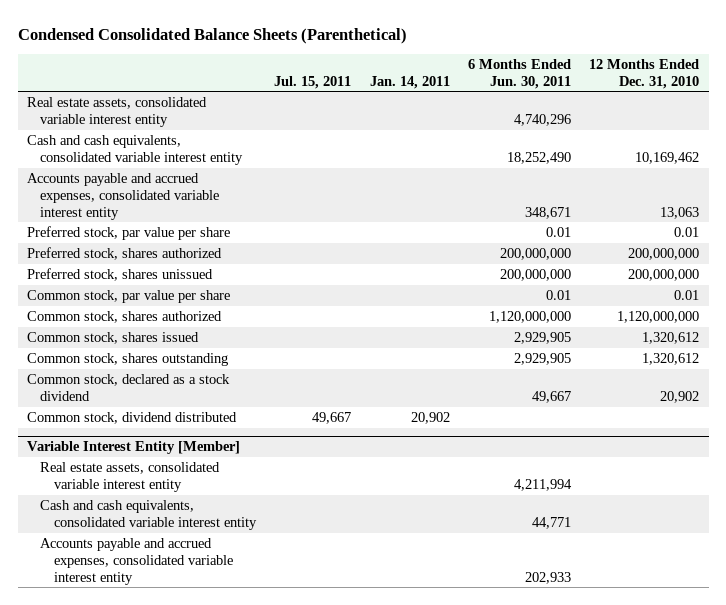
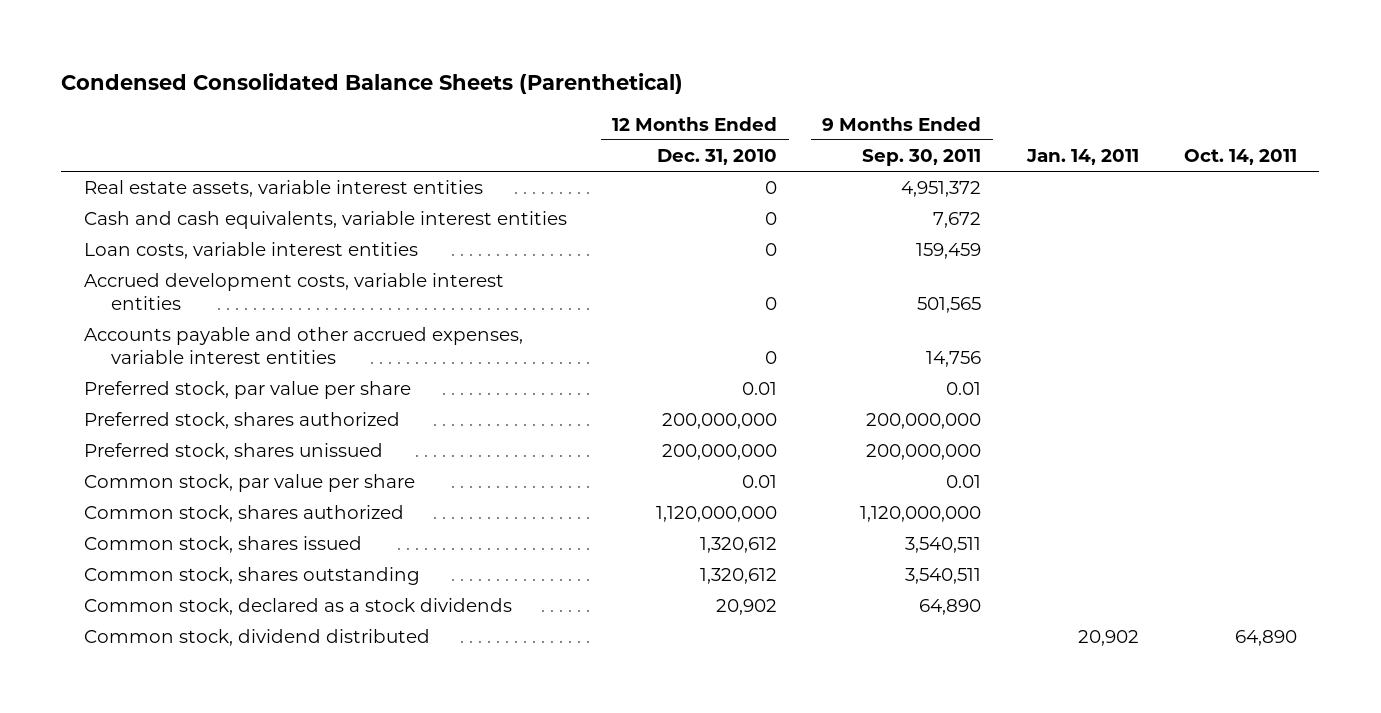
- | Jul. 15, 2011 | Jan. 14, 2011 | 6 Months Ended Jun. 30, 2011 | 12 Months Ended Dec. 31, 2010
+ | 12 Months Ended Dec. 31, 2010 | 9 Months Ended Sep. 30, 2011 | Jan. 14, 2011 | Oct. 14, 2011
- Real estate assets, consolidated variable interest entity | | | 4,740,296 |
- Cash and cash equivalents, consolidated variable interest entity | | | 18,252,490 | 10,169,462
- Accounts payable and accrued expenses, consolidated variable interest entity | | | 348,671 | 13,063
+ Real estate assets, variable interest entities | 0 | 4,951,372 | |
+ Cash and cash equivalents, variable interest entities | 0 | 7,672 | |
+ Loan costs, variable interest entities | 0 | 159,459 | |
+ Accrued development costs, variable interest entities | 0 | 501,565 | |
+ Accounts payable and other accrued expenses, variable interest entities | 0 | 14,756 | |
- Common stock, declared as a stock dividend | | | 49,667 | 20,902
+ Common stock, declared as a stock dividends | 20,902 | 64,890 | |
- Variable Interest Entity [Member]
- Real estate assets, consolidated variable interest entity | | | 4,211,994 |
- Cash and cash equivalents, consolidated variable interest entity | | | 44,771 |
- Accounts payable and accrued expenses, consolidated variable interest entity | | | 202,933 |

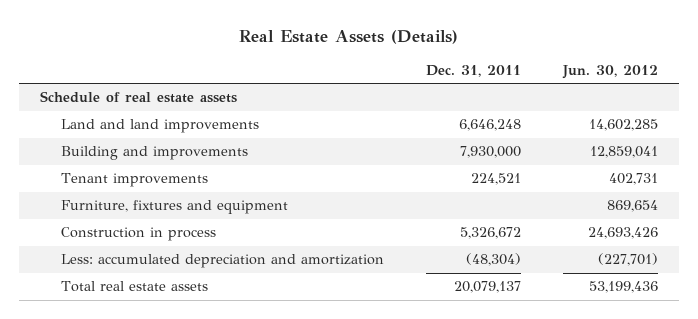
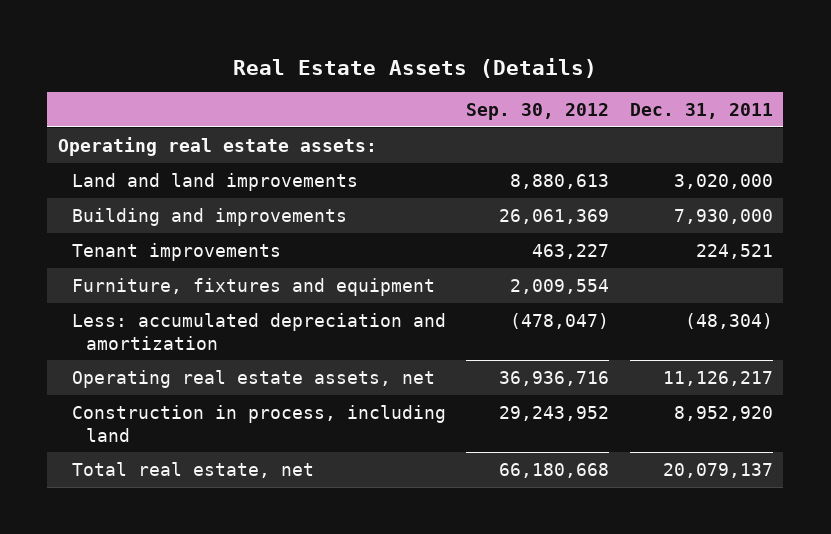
- | Dec. 31, 2011 | Jun. 30, 2012
+ | Sep. 30, 2012 | Dec. 31, 2011
- Schedule of real estate assets
- Land and land improvements | 6,646,248 | 14,602,285
+ Operating real estate assets:
+ Land and land improvements | 8,880,613 | 3,020,000
- Construction in process | 5,326,672 | 24,693,426
- Total real estate assets | 20,079,137 | 53,199,436
+ Operating real estate assets, net | 36,936,716 | 11,126,217
+ Construction in process, including land | 29,243,952 | 8,952,920
+ Total real estate, net | 66,180,668 | 20,079,137

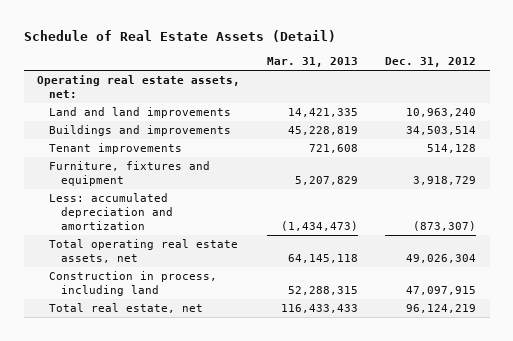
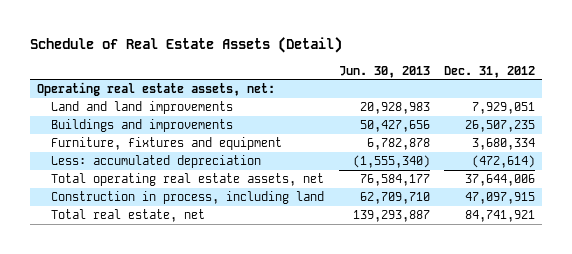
- | Mar. 31, 2013 | Dec. 31, 2012
+ | Jun. 30, 2013 | Dec. 31, 2012
- Land and land improvements | 14,421,335 | 10,963,240
- Buildings and improvements | 45,228,819 | 34,503,514
- Tenant improvements | 721,608 | 514,128
- Furniture, fixtures and equipment | 5,207,829 | 3,918,729
- Less: accumulated depreciation and amortization | (1,434,473) | (873,307)
- Total operating real estate assets, net | 64,145,118 | 49,026,304
+ Land and land improvements | 20,928,983 | 7,929,051
+ Buildings and improvements | 50,427,656 | 26,507,235
+ Furniture, fixtures and equipment | 6,782,878 | 3,680,334
+ Less: accumulated depreciation | (1,555,340) | (472,614)
+ Total operating real estate assets, net | 76,584,177 | 37,644,006
- Total real estate, net | 116,433,433 | 96,124,219
+ Total real estate, net | 139,293,887 | 84,741,921

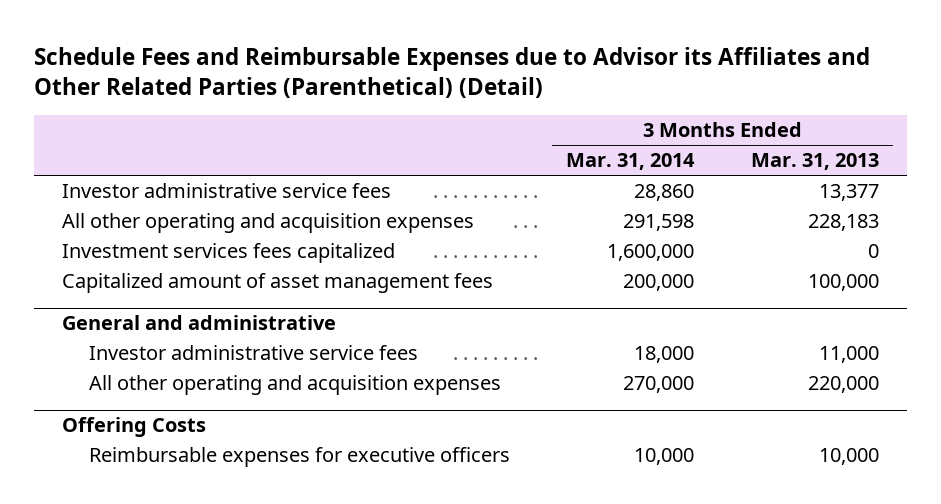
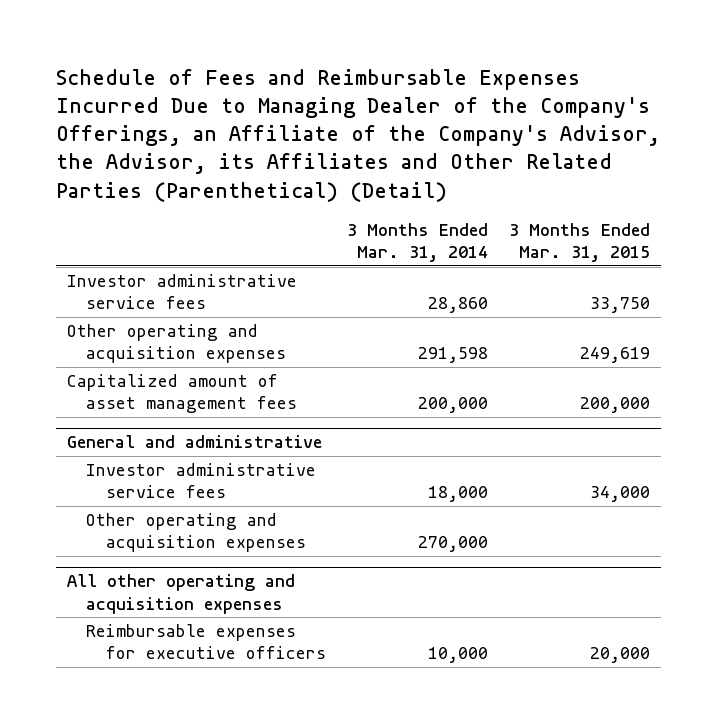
- Schedule Fees and Reimbursable Expenses due to Advisor its Affiliates and Other Related Parties (Parenthetical) (Detail)
+ Schedule of Fees and Reimbursable Expenses Incurred Due to Managing Dealer of the Company's Offerings, an Affiliate of the Company's Advisor, the Advisor, its Affiliates and Other Related Parties (Parenthetical) (Detail)
- | 3 Months Ended Mar. 31, 2014 | 3 Months Ended Mar. 31, 2013
+ | 3 Months Ended Mar. 31, 2014 | 3 Months Ended Mar. 31, 2015
- All other operating and acquisition expenses | 291,598 | 228,183
- Investment services fees capitalized | 1,600,000 | 0
+ Other operating and acquisition expenses | 291,598 | 249,619
@ General and administrative
- All other operating and acquisition expenses | 270,000 | 220,000
- Offering Costs
@ General and administrative
+ Other operating and acquisition expenses | 270,000 |
+ All other operating and acquisition expenses

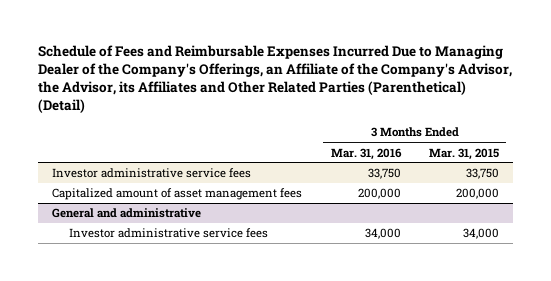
- | 3 Months Ended Mar. 31, 2014 | 3 Months Ended Mar. 31, 2015
+ | 3 Months Ended Mar. 31, 2016 | 3 Months Ended Mar. 31, 2015
- Other operating and acquisition expenses | 291,598 | 249,619
@ General and administrative
- Other operating and acquisition expenses | 270,000 |
- All other operating and acquisition expenses
- Reimbursable expenses for executive officers | 10,000 | 20,000

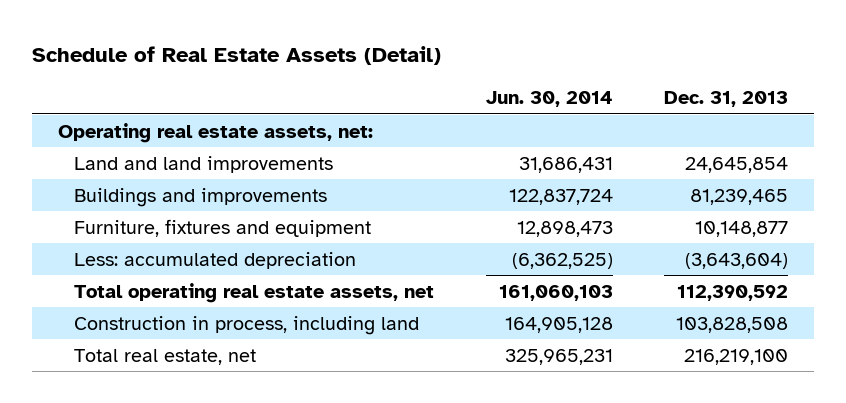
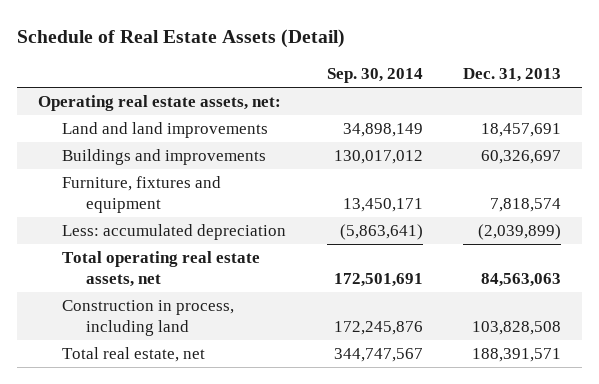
- | Jun. 30, 2014 | Dec. 31, 2013
+ | Sep. 30, 2014 | Dec. 31, 2013
- Land and land improvements | 31,686,431 | 24,645,854
- Buildings and improvements | 122,837,724 | 81,239,465
- Furniture, fixtures and equipment | 12,898,473 | 10,148,877
- Less: accumulated depreciation | (6,362,525) | (3,643,604)
- Total operating real estate assets, net | 161,060,103 | 112,390,592
+ Land and land improvements | 34,898,149 | 18,457,691
+ Buildings and improvements | 130,017,012 | 60,326,697
+ Furniture, fixtures and equipment | 13,450,171 | 7,818,574
+ Less: accumulated depreciation | (5,863,641) | (2,039,899)
+ Total operating real estate assets, net | 172,501,691 | 84,563,063
- Total real estate, net | 325,965,231 | 216,219,100
+ Total real estate, net | 344,747,567 | 188,391,571

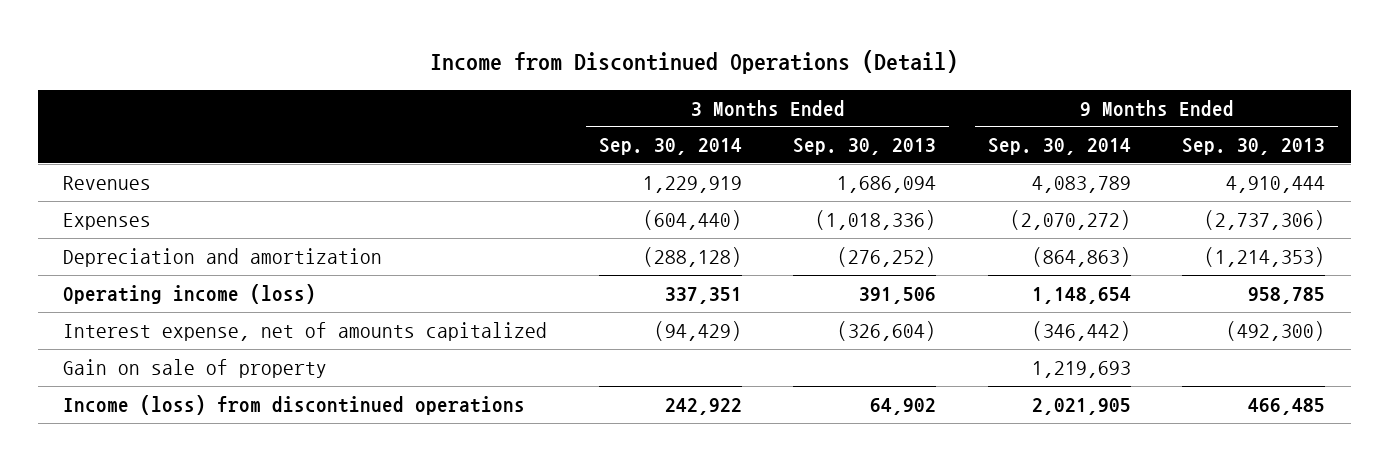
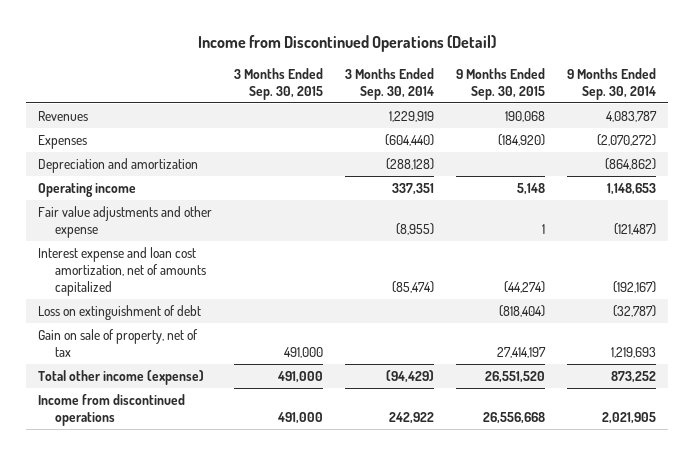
- | 3 Months Ended Sep. 30, 2014 | 3 Months Ended Sep. 30, 2013 | 9 Months Ended Sep. 30, 2014 | 9 Months Ended Sep. 30, 2013
+ | 3 Months Ended Sep. 30, 2015 | 3 Months Ended Sep. 30, 2014 | 9 Months Ended Sep. 30, 2015 | 9 Months Ended Sep. 30, 2014
- Revenues | 1,229,919 | 1,686,094 | 4,083,789 | 4,910,444
+ Revenues | | 1,229,919 | 190,068 | 4,083,787
- Depreciation and amortization | (288,128) | (276,252) | (864,863) | (1,214,353)
- Operating income (loss) | 337,351 | 391,506 | 1,148,654 | 958,785
- Interest expense, net of amounts capitalized | (94,429) | (326,604) | (346,442) | (492,300)
- Gain on sale of property | | | 1,219,693 |
- Income (loss) from discontinued operations | 242,922 | 64,902 | 2,021,905 | 466,485
+ Depreciation and amortization | | (288,128) | | (864,862)
+ Operating income | | 337,351 | 5,148 | 1,148,653
+ Fair value adjustments and other expense | | (8,955) | 1 | (121,487)
+ Interest expense and loan cost amortization, net of amounts capitalized | | (85,474) | (44,274) | (192,167)
+ Loss on extinguishment of debt | | | (818,404) | (32,787)
+ Gain on sale of property, net of tax | 491,000 | | 27,414,197 | 1,219,693
+ Total other income (expense) | 491,000 | (94,429) | 26,551,520 | 873,252
+ Income from discontinued operations | 491,000 | 242,922 | 26,556,668 | 2,021,905

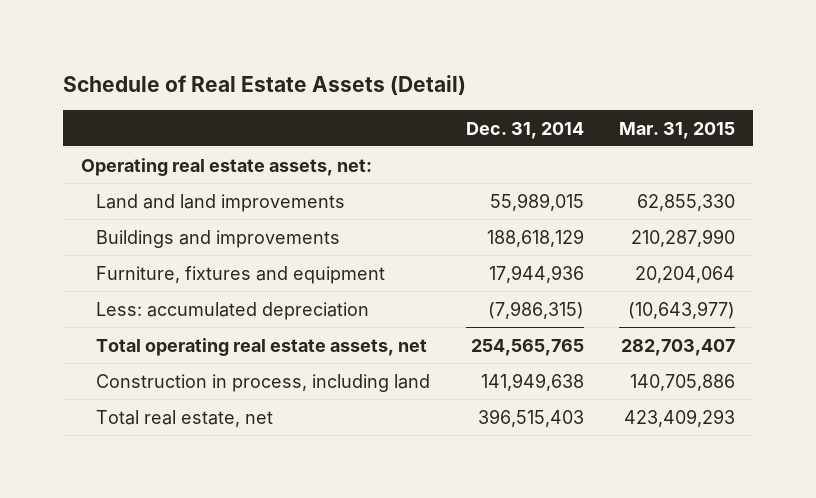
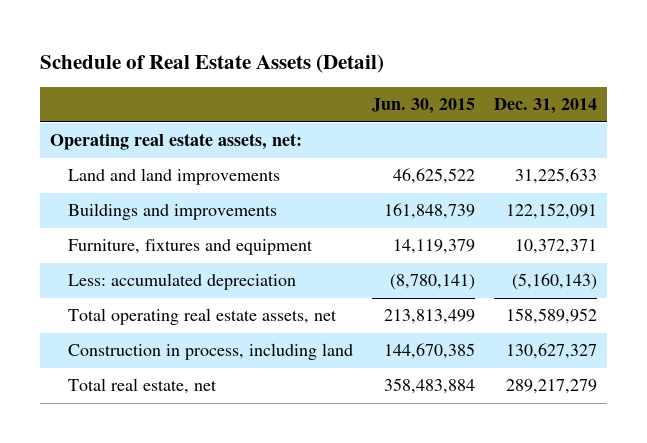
- | Dec. 31, 2014 | Mar. 31, 2015
+ | Jun. 30, 2015 | Dec. 31, 2014
- Land and land improvements | 55,989,015 | 62,855,330
- Buildings and improvements | 188,618,129 | 210,287,990
- Furniture, fixtures and equipment | 17,944,936 | 20,204,064
- Less: accumulated depreciation | (7,986,315) | (10,643,977)
- Total operating real estate assets, net | 254,565,765 | 282,703,407
- Construction in process, including land | 141,949,638 | 140,705,886
- Total real estate, net | 396,515,403 | 423,409,293
+ Land and land improvements | 46,625,522 | 31,225,633
+ Buildings and improvements | 161,848,739 | 122,152,091
+ Furniture, fixtures and equipment | 14,119,379 | 10,372,371
+ Less: accumulated depreciation | (8,780,141) | (5,160,143)
+ Total operating real estate assets, net | 213,813,499 | 158,589,952
+ Construction in process, including land | 144,670,385 | 130,627,327
+ Total real estate, net | 358,483,884 | 289,217,279

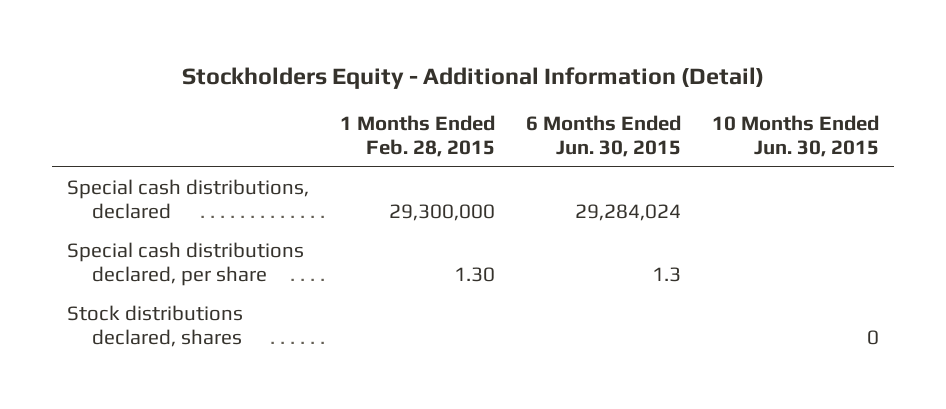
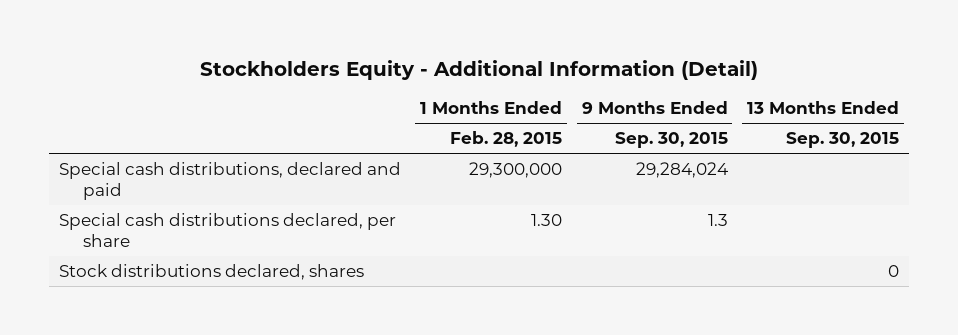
- | 1 Months Ended Feb. 28, 2015 | 6 Months Ended Jun. 30, 2015 | 10 Months Ended Jun. 30, 2015
+ | 1 Months Ended Feb. 28, 2015 | 9 Months Ended Sep. 30, 2015 | 13 Months Ended Sep. 30, 2015
- Special cash distributions, declared | 29,300,000 | 29,284,024 |
+ Special cash distributions, declared and paid | 29,300,000 | 29,284,024 |

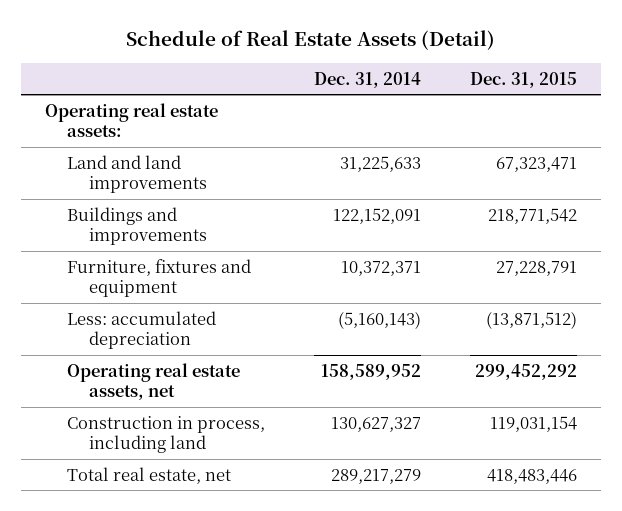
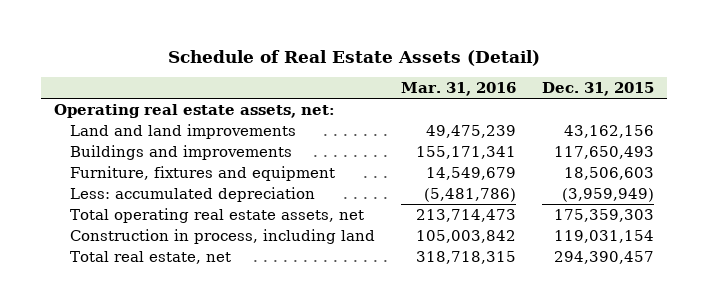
- | Dec. 31, 2014 | Dec. 31, 2015
+ | Mar. 31, 2016 | Dec. 31, 2015
- Operating real estate assets:
- Land and land improvements | 31,225,633 | 67,323,471
- Buildings and improvements | 122,152,091 | 218,771,542
- Furniture, fixtures and equipment | 10,372,371 | 27,228,791
- Less: accumulated depreciation | (5,160,143) | (13,871,512)
- Operating real estate assets, net | 158,589,952 | 299,452,292
+ Operating real estate assets, net:
+ Land and land improvements | 49,475,239 | 43,162,156
+ Buildings and improvements | 155,171,341 | 117,650,493
+ Furniture, fixtures and equipment | 14,549,679 | 18,506,603
+ Less: accumulated depreciation | (5,481,786) | (3,959,949)
+ Total operating real estate assets, net | 213,714,473 | 175,359,303
- Total real estate, net | 289,217,279 | 418,483,446
+ Total real estate, net | 318,718,315 | 294,390,457

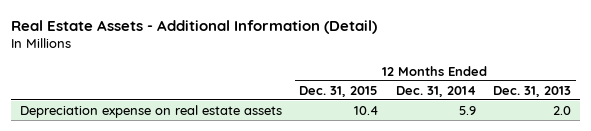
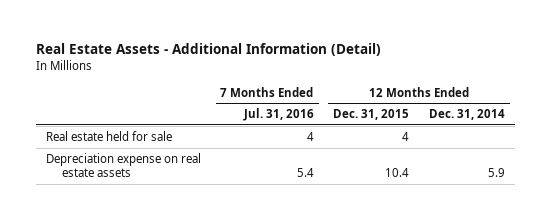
- | 12 Months Ended Dec. 31, 2015 | 12 Months Ended Dec. 31, 2014 | 12 Months Ended Dec. 31, 2013
+ | 7 Months Ended Jul. 31, 2016 | 12 Months Ended Dec. 31, 2015 | 12 Months Ended Dec. 31, 2014
+ Real estate held for sale | 4 | 4 |

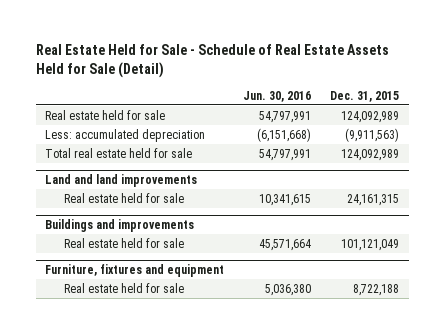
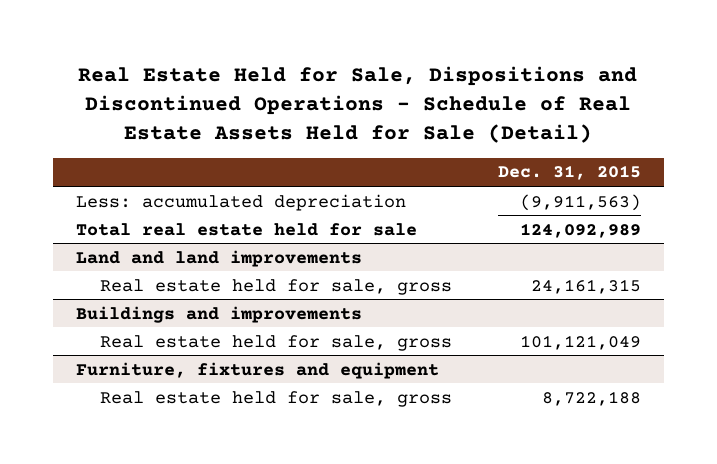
- Real Estate Held for Sale - Schedule of Real Estate Assets Held for Sale (Detail)
+ Real Estate Held for Sale, Dispositions and Discontinued Operations - Schedule of Real Estate Assets Held for Sale (Detail)
- | Jun. 30, 2016 | Dec. 31, 2015
+ | Dec. 31, 2015
- Real estate held for sale | 54,797,991 | 124,092,989
@ Land and land improvements
- Real estate held for sale | 10,341,615 | 24,161,315
+ Real estate held for sale, gross | 24,161,315
@ Buildings and improvements
- Real estate held for sale | 45,571,664 | 101,121,049
+ Real estate held for sale, gross | 101,121,049
@ Furniture, fixtures and equipment
- Real estate held for sale | 5,036,380 | 8,722,188
+ Real estate held for sale, gross | 8,722,188

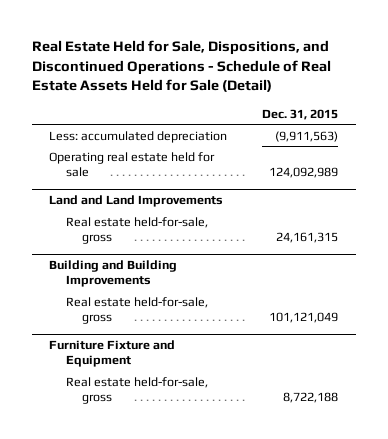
- Real Estate Held for Sale, Dispositions and Discontinued Operations - Schedule of Real Estate Assets Held for Sale (Detail)
+ Real Estate Held for Sale, Dispositions, and Discontinued Operations - Schedule of Real Estate Assets Held for Sale (Detail)
- Total real estate held for sale | 124,092,989
- Land and land improvements
- Real estate held for sale, gross | 24,161,315
- Buildings and improvements
- Real estate held for sale, gross | 101,121,049
- Furniture, fixtures and equipment
- Real estate held for sale, gross | 8,722,188
+ Operating real estate held for sale | 124,092,989
+ Land and Land Improvements
+ Real estate held-for-sale, gross | 24,161,315
+ Building and Building Improvements
+ Real estate held-for-sale, gross | 101,121,049
+ Furniture Fixture and Equipment
+ Real estate held-for-sale, gross | 8,722,188

